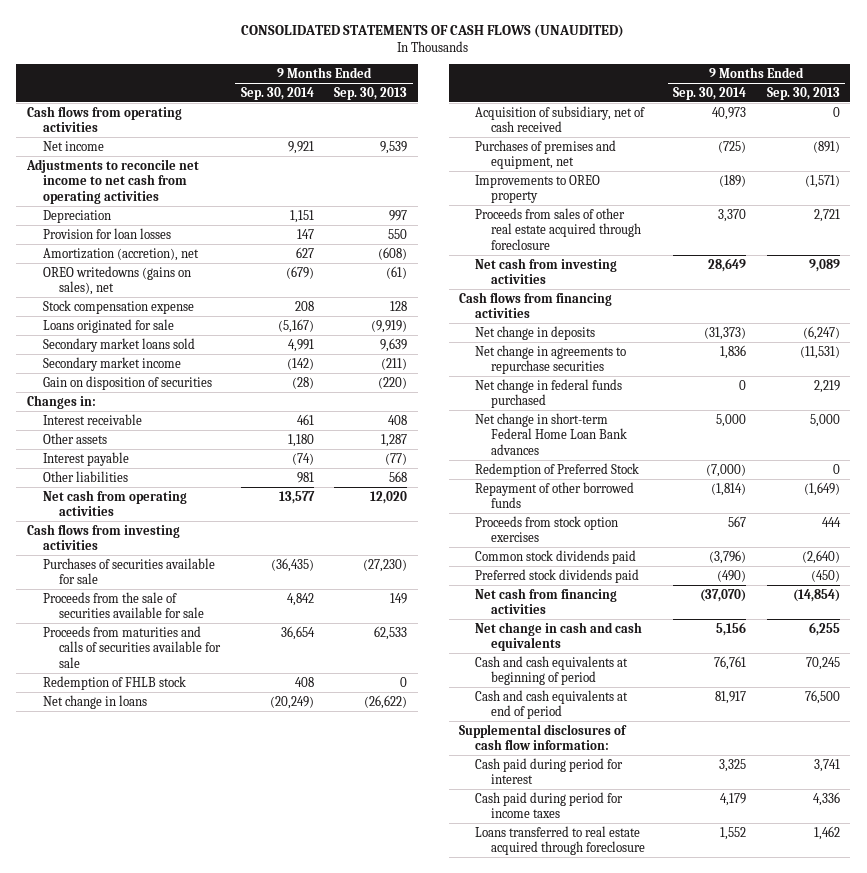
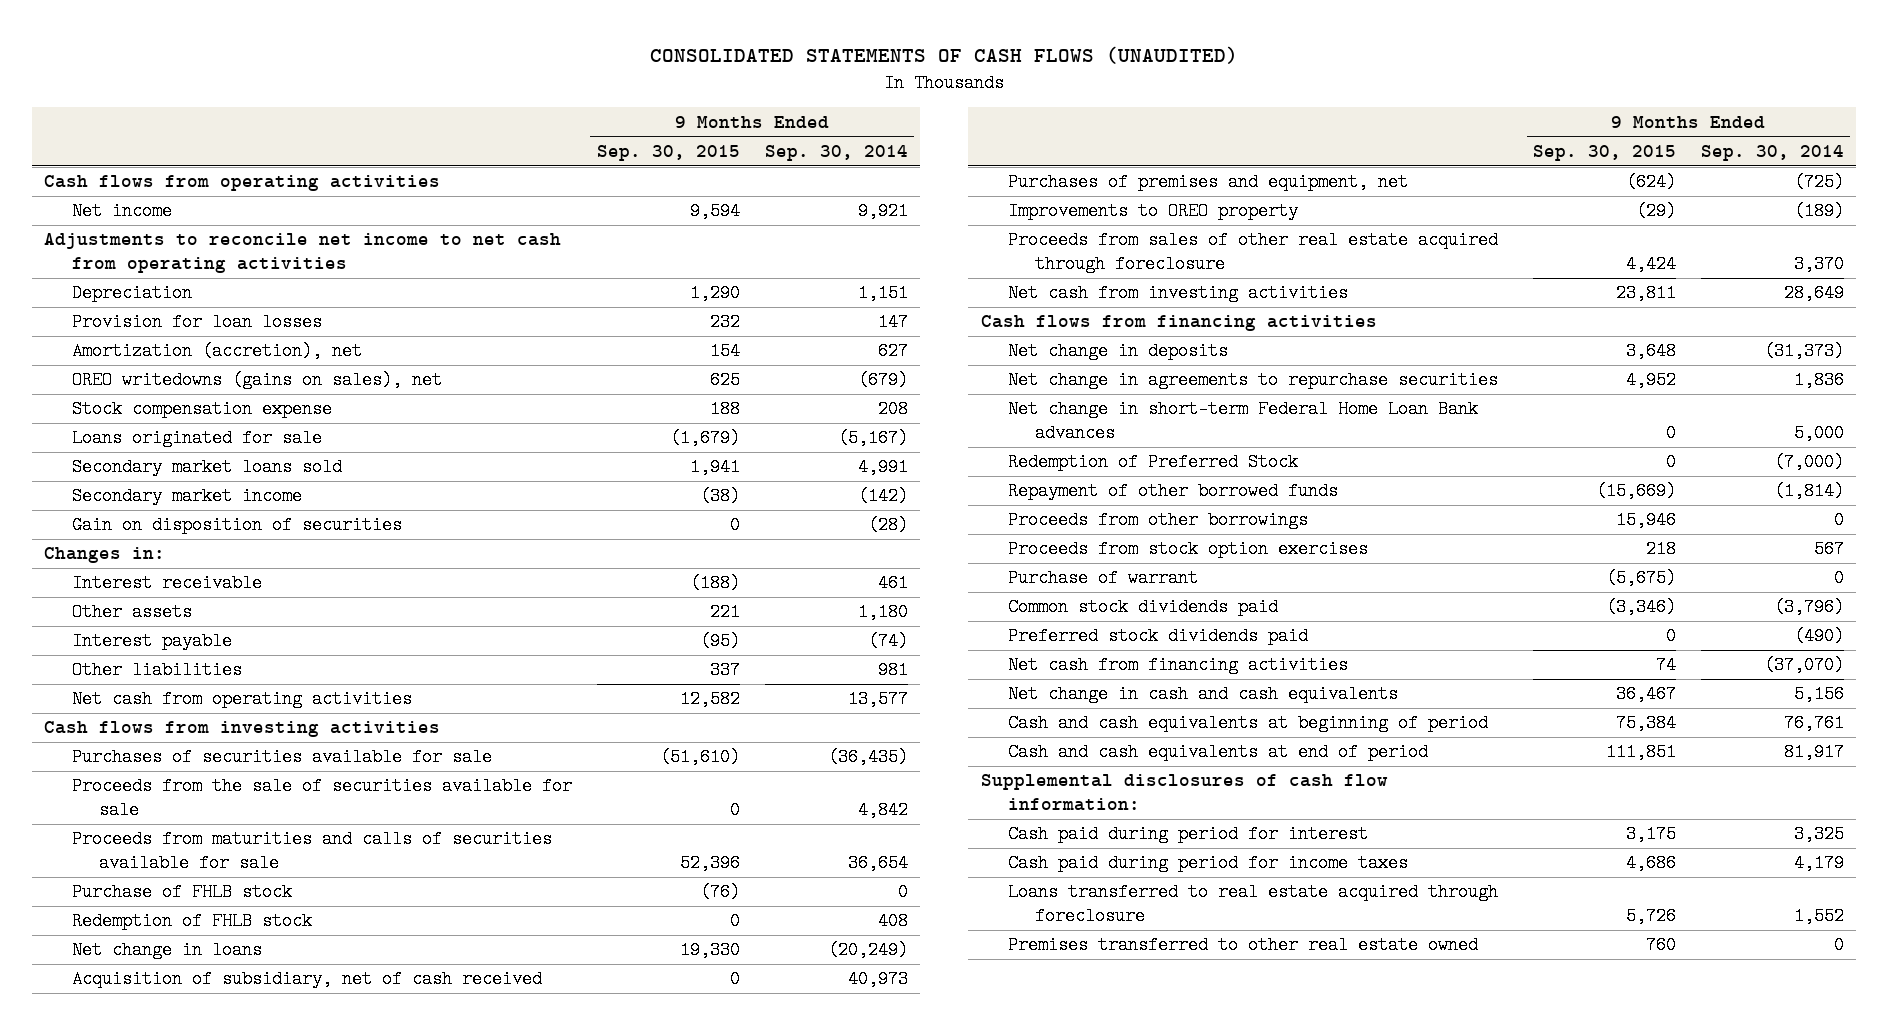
- | 9 Months Ended Sep. 30, 2014 | 9 Months Ended Sep. 30, 2013
+ | 9 Months Ended Sep. 30, 2015 | 9 Months Ended Sep. 30, 2014
+ Purchase of FHLB stock | (76) | 0
- Net change in federal funds purchased | 0 | 2,219
+ Proceeds from other borrowings | 15,946 | 0
+ Purchase of warrant | (5,675) | 0
+ Premises transferred to other real estate owned | 760 | 0

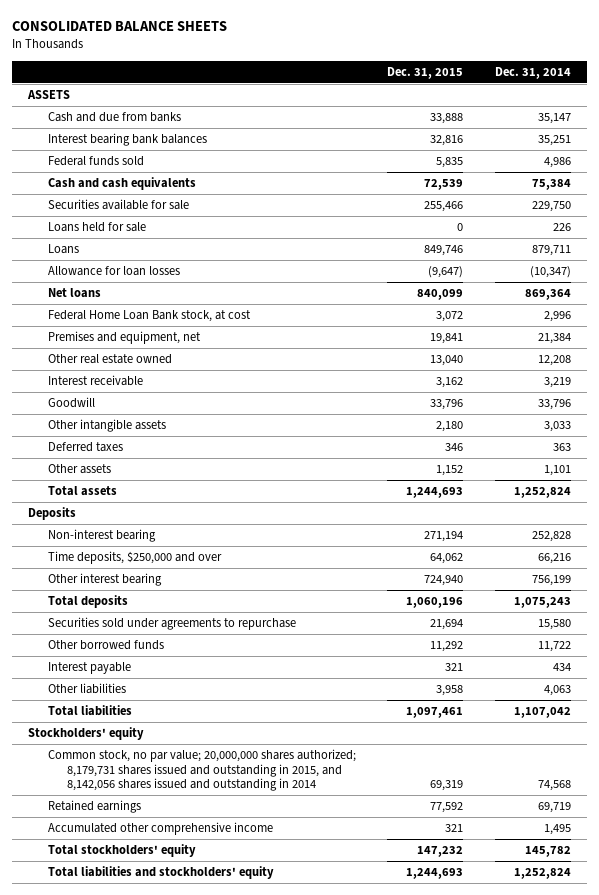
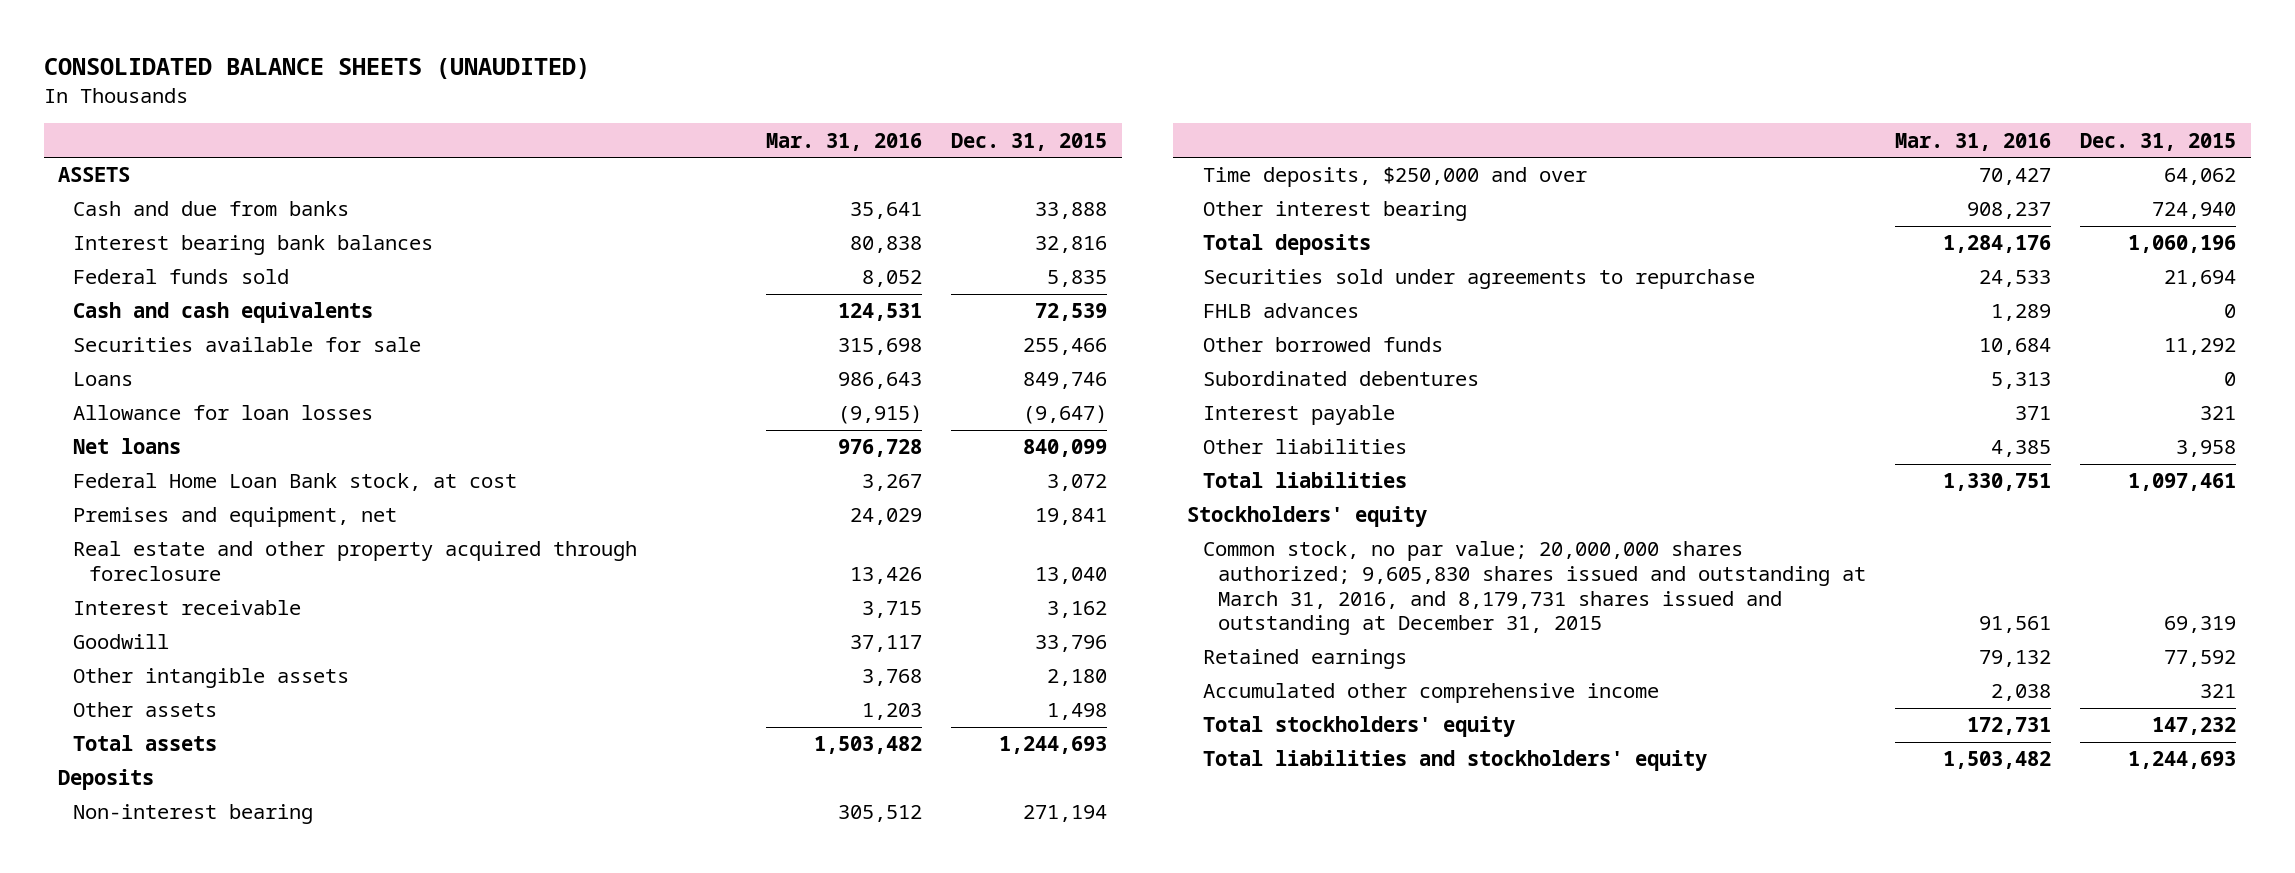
- CONSOLIDATED BALANCE SHEETS
+ CONSOLIDATED BALANCE SHEETS (UNAUDITED)
- | Dec. 31, 2015 | Dec. 31, 2014
+ | Mar. 31, 2016 | Dec. 31, 2015
- Loans held for sale | 0 | 226
- Other real estate owned | 13,040 | 12,208
+ Real estate and other property acquired through foreclosure | 13,426 | 13,040
- Deferred taxes | 346 | 363
- Other assets | 1,152 | 1,101
+ Other assets | 1,203 | 1,498
+ FHLB advances | 1,289 | 0
+ Subordinated debentures | 5,313 | 0
- Common stock, no par value; 20,000,000 shares authorized; 8,179,731 shares issued and outstanding in 2015, and 8,142,056 shares issued and outstanding in 2014 | 69,319 | 74,568
+ Common stock, no par value; 20,000,000 shares authorized; 9,605,830 shares issued and outstanding at March 31, 2016, and 8,179,731 shares issued and outstanding at December 31, 2015 | 91,561 | 69,319

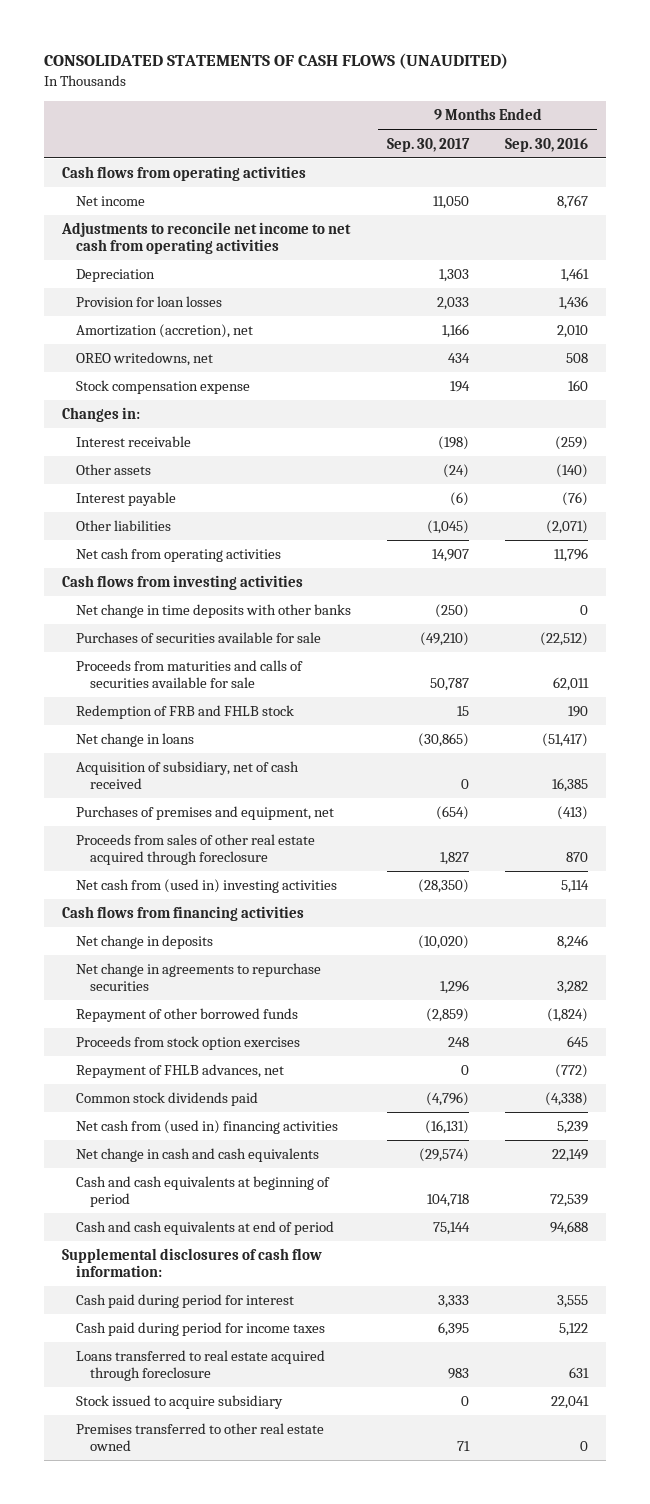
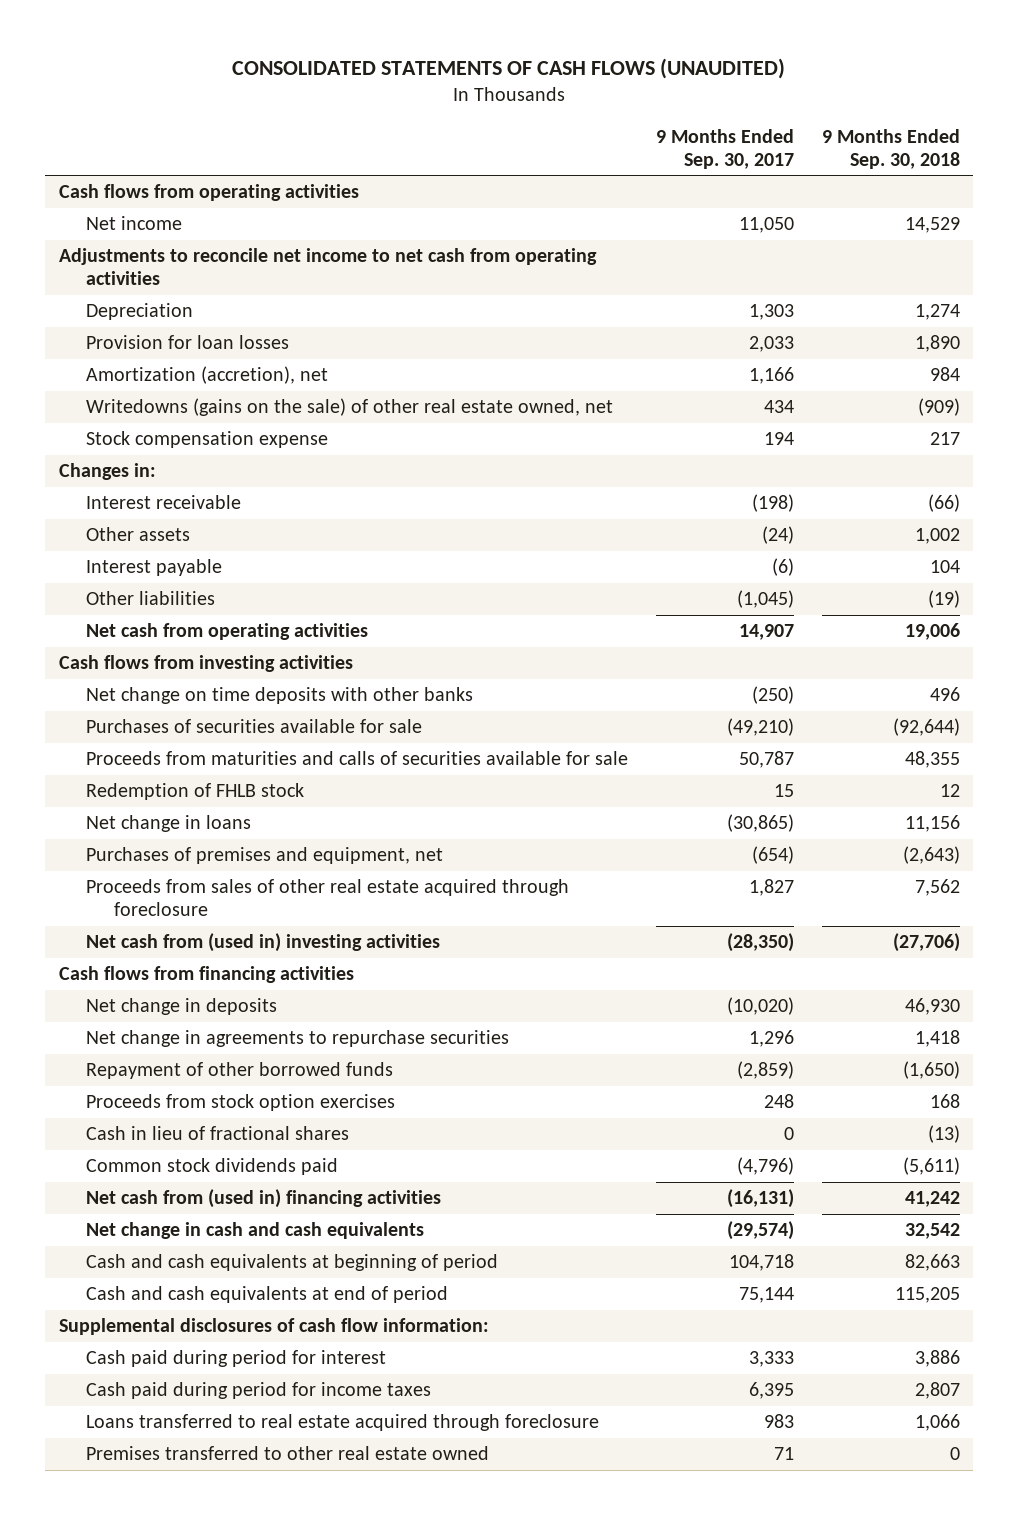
- | 9 Months Ended Sep. 30, 2017 | 9 Months Ended Sep. 30, 2016
+ | 9 Months Ended Sep. 30, 2017 | 9 Months Ended Sep. 30, 2018
- OREO writedowns, net | 434 | 508
+ Writedowns (gains on the sale) of other real estate owned, net | 434 | (909)
- Net change in time deposits with other banks | (250) | 0
+ Net change on time deposits with other banks | (250) | 496
- Redemption of FRB and FHLB stock | 15 | 190
+ Redemption of FHLB stock | 15 | 12
- Acquisition of subsidiary, net of cash received | 0 | 16,385
- Repayment of FHLB advances, net | 0 | (772)
+ Cash in lieu of fractional shares | 0 | (13)
- Stock issued to acquire subsidiary | 0 | 22,041

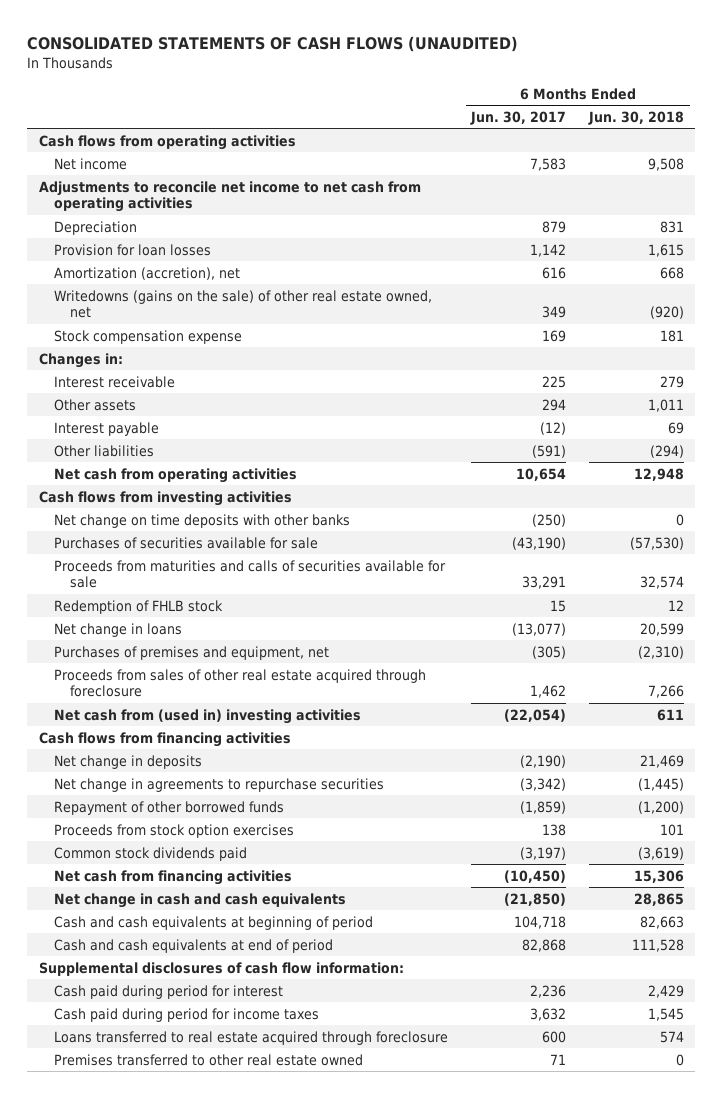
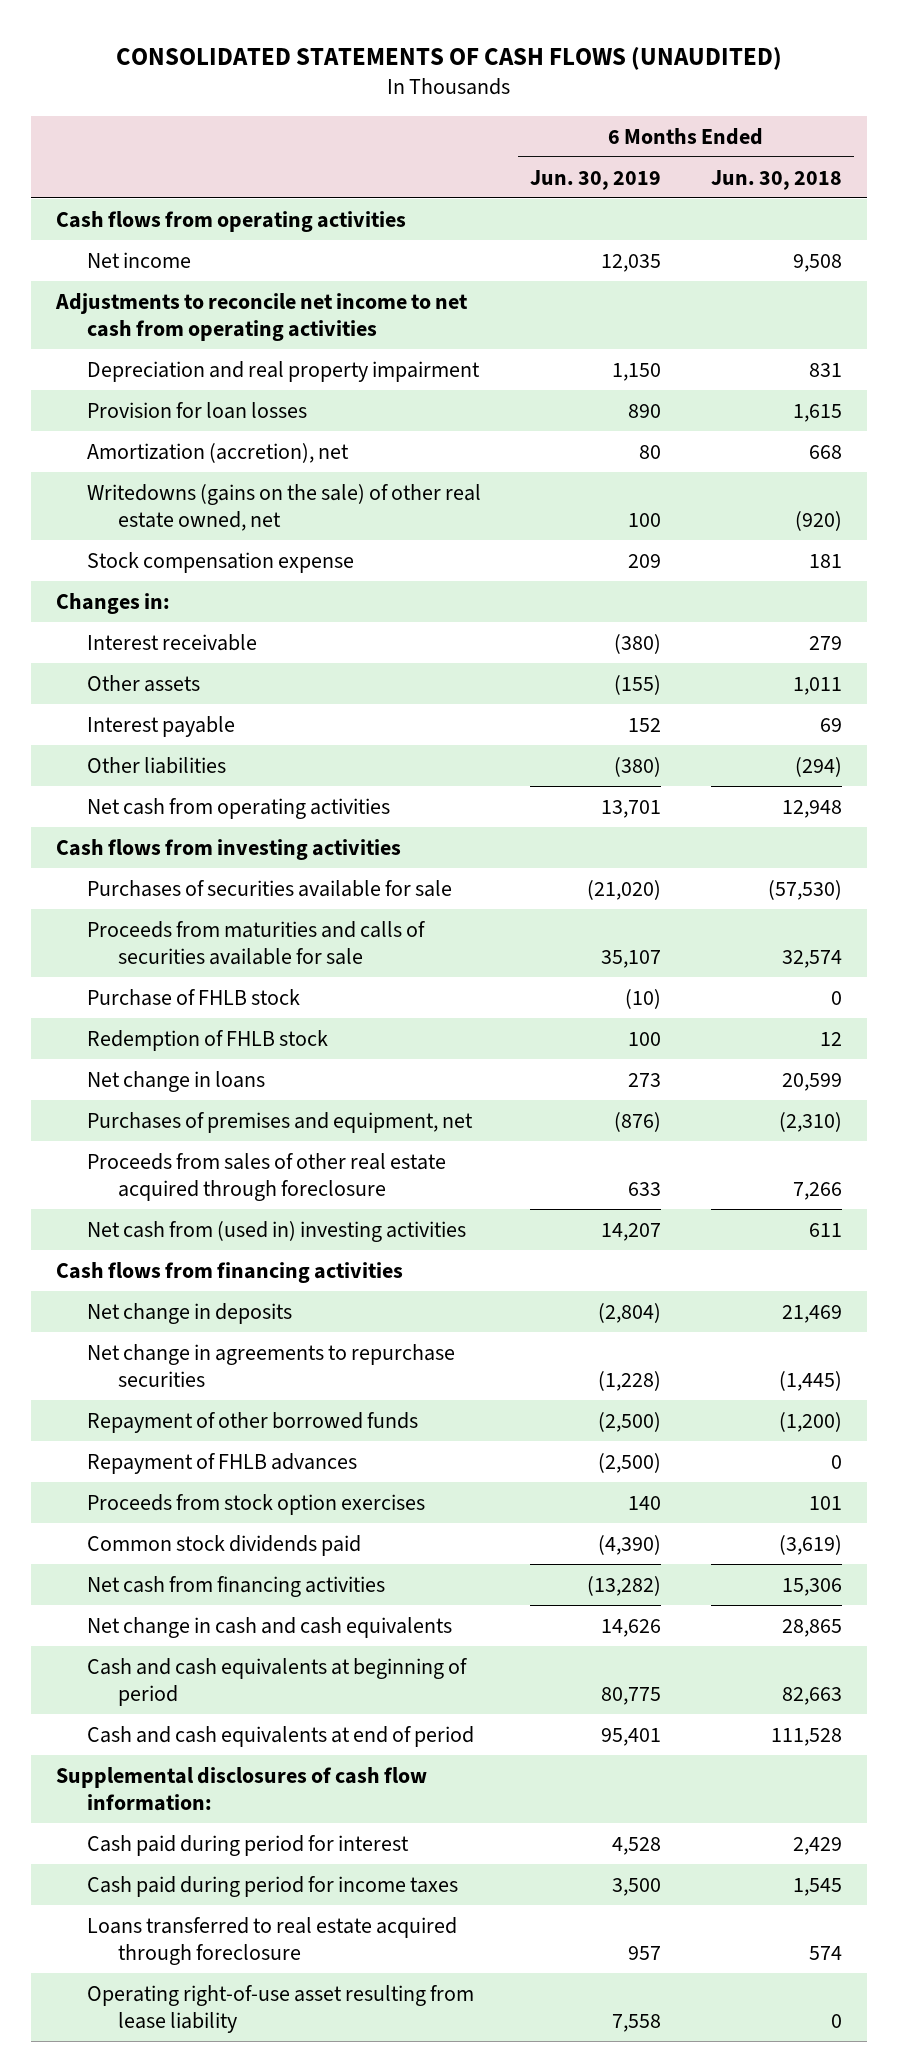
- | 6 Months Ended Jun. 30, 2017 | 6 Months Ended Jun. 30, 2018
+ | 6 Months Ended Jun. 30, 2019 | 6 Months Ended Jun. 30, 2018
- Depreciation | 879 | 831
+ Depreciation and real property impairment | 1,150 | 831
- Net change on time deposits with other banks | (250) | 0
+ Purchase of FHLB stock | (10) | 0
+ Repayment of FHLB advances | (2,500) | 0
- Premises transferred to other real estate owned | 71 | 0
+ Operating right-of-use asset resulting from lease liability | 7,558 | 0

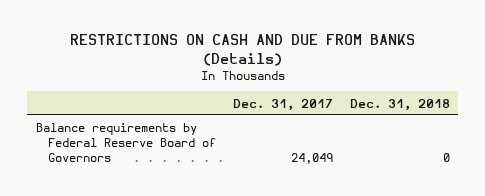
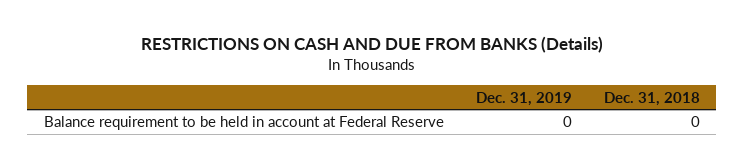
- | Dec. 31, 2017 | Dec. 31, 2018
+ | Dec. 31, 2019 | Dec. 31, 2018
- Balance requirements by Federal Reserve Board of Governors | 24,049 | 0
+ Balance requirement to be held in account at Federal Reserve | 0 | 0

